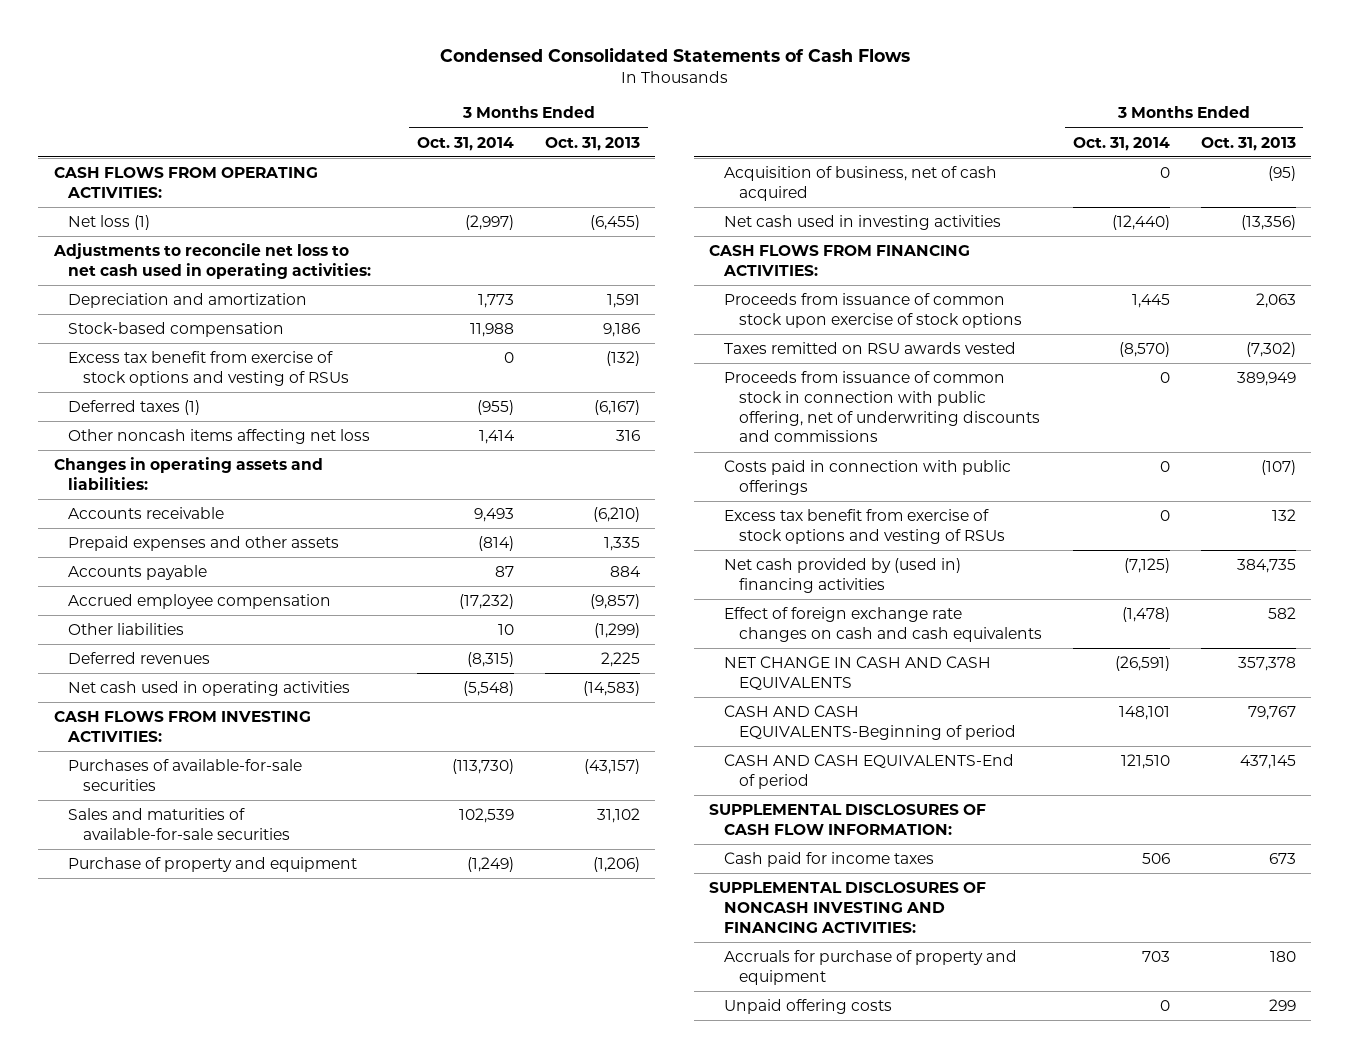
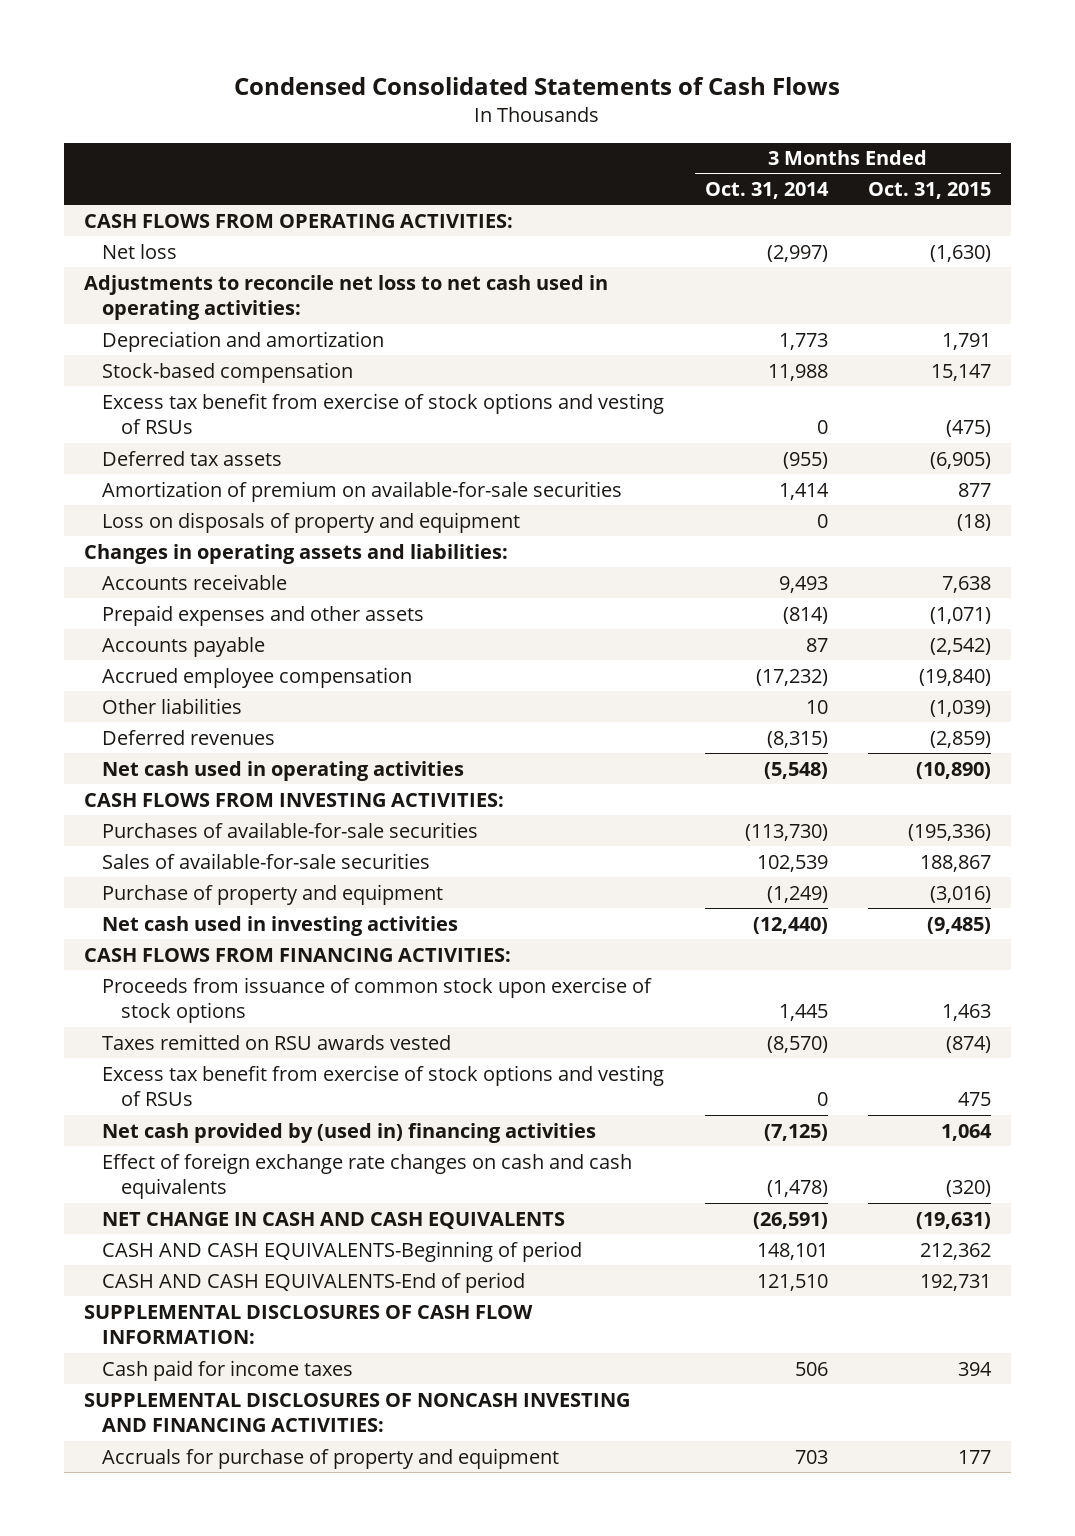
- | 3 Months Ended Oct. 31, 2014 | 3 Months Ended Oct. 31, 2013
+ | 3 Months Ended Oct. 31, 2014 | 3 Months Ended Oct. 31, 2015
- Net loss (1) | (2,997) | (6,455)
+ Net loss | (2,997) | (1,630)
- Deferred taxes (1) | (955) | (6,167)
- Other noncash items affecting net loss | 1,414 | 316
+ Deferred tax assets | (955) | (6,905)
+ Amortization of premium on available-for-sale securities | 1,414 | 877
+ Loss on disposals of property and equipment | 0 | (18)
- Sales and maturities of available-for-sale securities | 102,539 | 31,102
+ Sales of available-for-sale securities | 102,539 | 188,867
- Acquisition of business, net of cash acquired | 0 | (95)
- Proceeds from issuance of common stock in connection with public offering, net of underwriting discounts and commissions | 0 | 389,949
- Costs paid in connection with public offerings | 0 | (107)
- Unpaid offering costs | 0 | 299

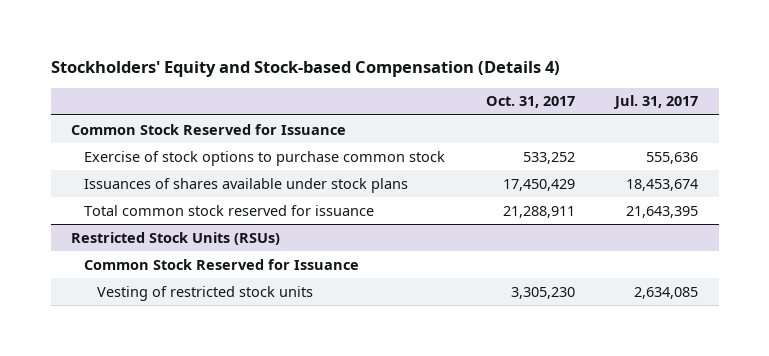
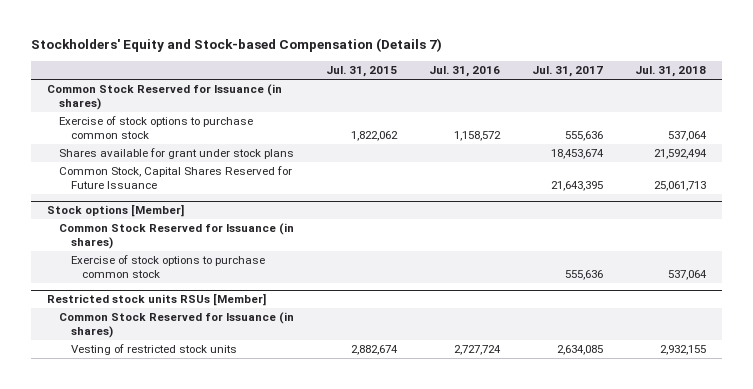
- Stockholders' Equity and Stock-based Compensation (Details 4)
+ Stockholders' Equity and Stock-based Compensation (Details 7)
- | Oct. 31, 2017 | Jul. 31, 2017
+ | Jul. 31, 2015 | Jul. 31, 2016 | Jul. 31, 2017 | Jul. 31, 2018
- Common Stock Reserved for Issuance
+ Common Stock Reserved for Issuance (in shares)
- Issuances of shares available under stock plans | 17,450,429 | 18,453,674
- Total common stock reserved for issuance | 21,288,911 | 21,643,395
- Restricted Stock Units (RSUs)
- Common Stock Reserved for Issuance
+ Shares available for grant under stock plans | | | 18,453,674 | 21,592,494
+ Common Stock, Capital Shares Reserved for Future Issuance | | | 21,643,395 | 25,061,713
+ Stock options [Member]
+ Common Stock Reserved for Issuance (in shares)
+ Exercise of stock options to purchase common stock | | | 555,636 | 537,064
+ Restricted stock units RSUs [Member]
+ Common Stock Reserved for Issuance (in shares)

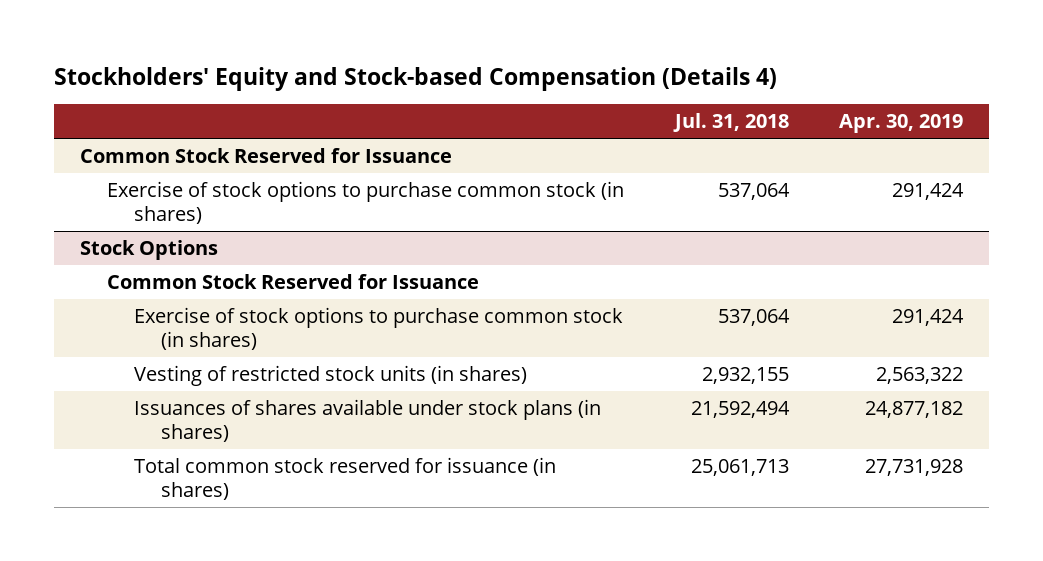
- Stockholders' Equity and Stock-based Compensation (Details 7)
+ Stockholders' Equity and Stock-based Compensation (Details 4)
- | Jul. 31, 2015 | Jul. 31, 2016 | Jul. 31, 2017 | Jul. 31, 2018
+ | Jul. 31, 2018 | Apr. 30, 2019
- Common Stock Reserved for Issuance (in shares)
- Exercise of stock options to purchase common stock | 1,822,062 | 1,158,572 | 555,636 | 537,064
- Shares available for grant under stock plans | | | 18,453,674 | 21,592,494
- Common Stock, Capital Shares Reserved for Future Issuance | | | 21,643,395 | 25,061,713
- Stock options [Member]
- Common Stock Reserved for Issuance (in shares)
- Exercise of stock options to purchase common stock | | | 555,636 | 537,064
- Restricted stock units RSUs [Member]
- Common Stock Reserved for Issuance (in shares)
- Vesting of restricted stock units | 2,882,674 | 2,727,724 | 2,634,085 | 2,932,155
+ Common Stock Reserved for Issuance
+ Exercise of stock options to purchase common stock (in shares) | 537,064 | 291,424
+ Stock Options
+ Common Stock Reserved for Issuance
+ Exercise of stock options to purchase common stock (in shares) | 537,064 | 291,424
+ Vesting of restricted stock units (in shares) | 2,932,155 | 2,563,322
+ Issuances of shares available under stock plans (in shares) | 21,592,494 | 24,877,182
+ Total common stock reserved for issuance (in shares) | 25,061,713 | 27,731,928

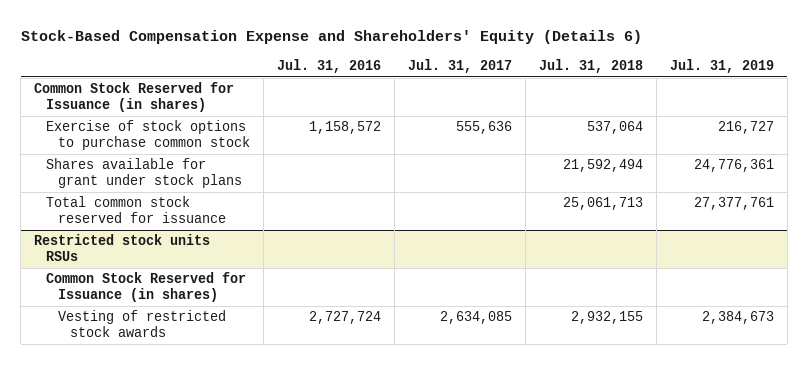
- Stockholders' Equity and Stock-based Compensation (Details 4)
+ Stock-Based Compensation Expense and Shareholders' Equity (Details 6)
- | Jul. 31, 2018 | Apr. 30, 2019
+ | Jul. 31, 2016 | Jul. 31, 2017 | Jul. 31, 2018 | Jul. 31, 2019
- Common Stock Reserved for Issuance
- Exercise of stock options to purchase common stock (in shares) | 537,064 | 291,424
- Stock Options
- Common Stock Reserved for Issuance
- Exercise of stock options to purchase common stock (in shares) | 537,064 | 291,424
- Vesting of restricted stock units (in shares) | 2,932,155 | 2,563,322
- Issuances of shares available under stock plans (in shares) | 21,592,494 | 24,877,182
- Total common stock reserved for issuance (in shares) | 25,061,713 | 27,731,928
+ Common Stock Reserved for Issuance (in shares)
+ Exercise of stock options to purchase common stock | 1,158,572 | 555,636 | 537,064 | 216,727
+ Shares available for grant under stock plans | | | 21,592,494 | 24,776,361
+ Total common stock reserved for issuance | | | 25,061,713 | 27,377,761
+ Restricted stock units RSUs
+ Common Stock Reserved for Issuance (in shares)
+ Vesting of restricted stock awards | 2,727,724 | 2,634,085 | 2,932,155 | 2,384,673

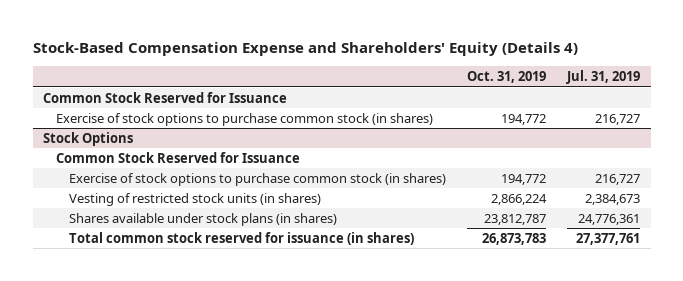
- Stock-Based Compensation Expense and Shareholders' Equity (Details 6)
+ Stock-Based Compensation Expense and Shareholders' Equity (Details 4)
- | Jul. 31, 2016 | Jul. 31, 2017 | Jul. 31, 2018 | Jul. 31, 2019
+ | Oct. 31, 2019 | Jul. 31, 2019
- Common Stock Reserved for Issuance (in shares)
- Exercise of stock options to purchase common stock | 1,158,572 | 555,636 | 537,064 | 216,727
- Shares available for grant under stock plans | | | 21,592,494 | 24,776,361
- Total common stock reserved for issuance | | | 25,061,713 | 27,377,761
- Restricted stock units RSUs
- Common Stock Reserved for Issuance (in shares)
- Vesting of restricted stock awards | 2,727,724 | 2,634,085 | 2,932,155 | 2,384,673
+ Common Stock Reserved for Issuance
+ Exercise of stock options to purchase common stock (in shares) | 194,772 | 216,727
+ Stock Options
+ Common Stock Reserved for Issuance
+ Exercise of stock options to purchase common stock (in shares) | 194,772 | 216,727
+ Vesting of restricted stock units (in shares) | 2,866,224 | 2,384,673
+ Shares available under stock plans (in shares) | 23,812,787 | 24,776,361
+ Total common stock reserved for issuance (in shares) | 26,873,783 | 27,377,761

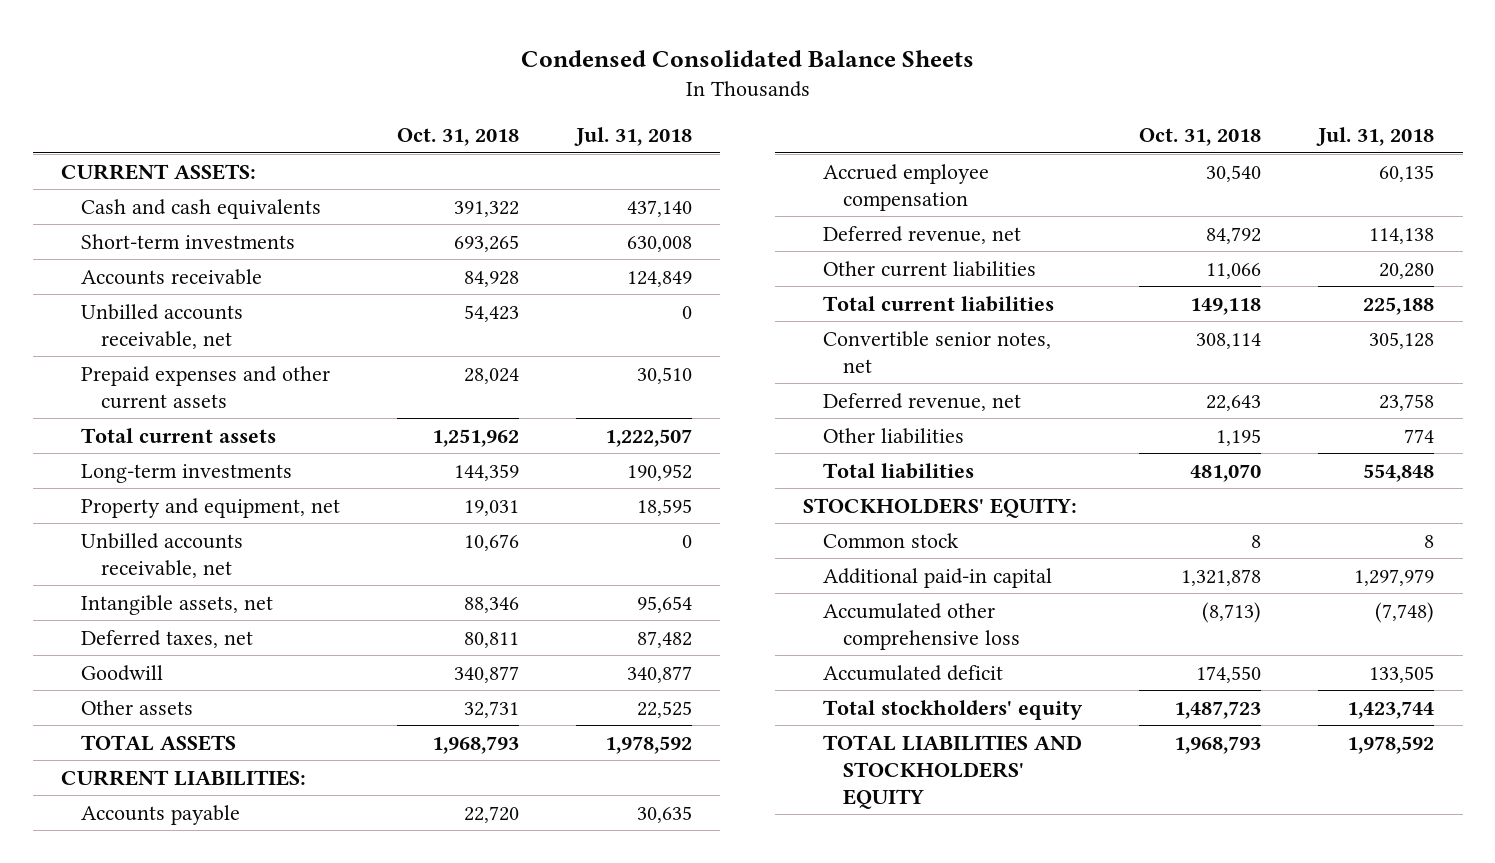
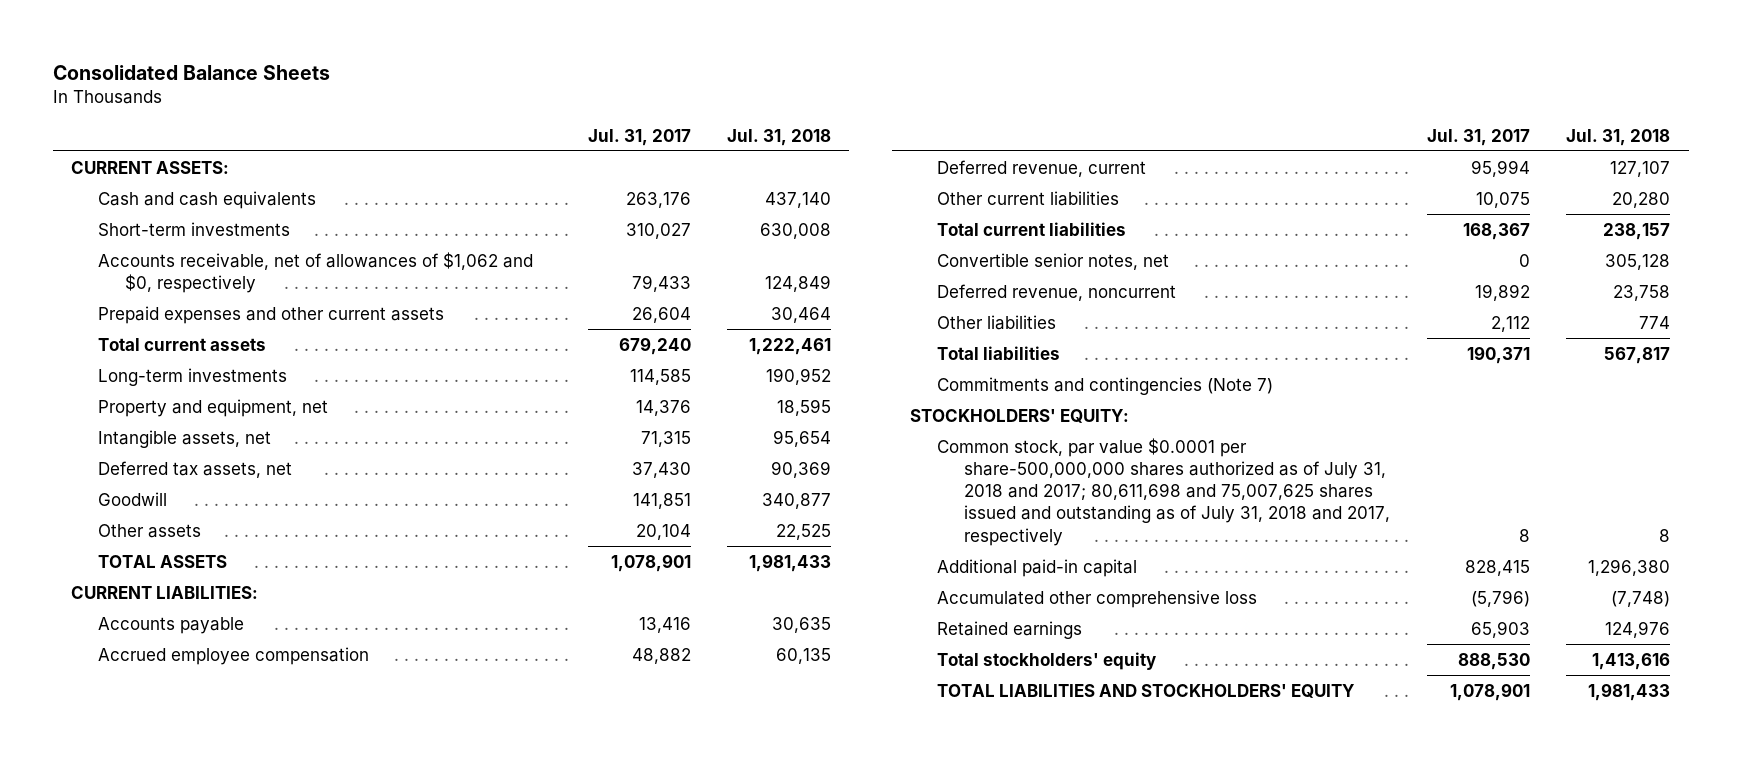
- Condensed Consolidated Balance Sheets
+ Consolidated Balance Sheets
- | Oct. 31, 2018 | Jul. 31, 2018
+ | Jul. 31, 2017 | Jul. 31, 2018
- Accounts receivable | 84,928 | 124,849
- Unbilled accounts receivable, net | 54,423 | 0
- Prepaid expenses and other current assets | 28,024 | 30,510
- Total current assets | 1,251,962 | 1,222,507
+ Accounts receivable, net of allowances of $1,062 and $0, respectively | 79,433 | 124,849
+ Prepaid expenses and other current assets | 26,604 | 30,464
+ Total current assets | 679,240 | 1,222,461
- Unbilled accounts receivable, net | 10,676 | 0
- Deferred taxes, net | 80,811 | 87,482
+ Deferred tax assets, net | 37,430 | 90,369
- TOTAL ASSETS | 1,968,793 | 1,978,592
+ TOTAL ASSETS | 1,078,901 | 1,981,433
- Deferred revenue, net | 84,792 | 114,138
+ Deferred revenue, current | 95,994 | 127,107
- Total current liabilities | 149,118 | 225,188
+ Total current liabilities | 168,367 | 238,157
- Deferred revenue, net | 22,643 | 23,758
+ Deferred revenue, noncurrent | 19,892 | 23,758
- Total liabilities | 481,070 | 554,848
+ Total liabilities | 190,371 | 567,817
+ Commitments and contingencies (Note 7)
- Common stock | 8 | 8
- Additional paid-in capital | 1,321,878 | 1,297,979
+ Common stock, par value $0.0001 per share-500,000,000 shares authorized as of July 31, 2018 and 2017; 80,611,698 and 75,007,625 shares issued and outstanding as of July 31, 2018 and 2017, respectively | 8 | 8
+ Additional paid-in capital | 828,415 | 1,296,380
- Accumulated deficit | 174,550 | 133,505
- Total stockholders' equity | 1,487,723 | 1,423,744
- TOTAL LIABILITIES AND STOCKHOLDERS' EQUITY | 1,968,793 | 1,978,592
+ Retained earnings | 65,903 | 124,976
+ Total stockholders' equity | 888,530 | 1,413,616
+ TOTAL LIABILITIES AND STOCKHOLDERS' EQUITY | 1,078,901 | 1,981,433

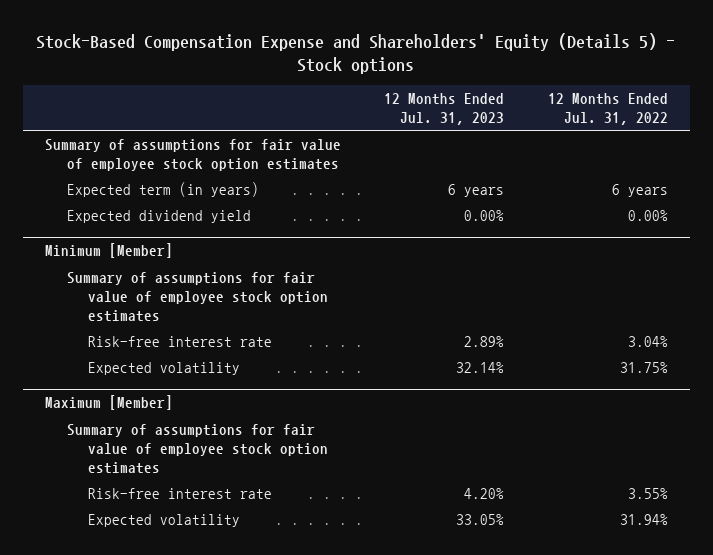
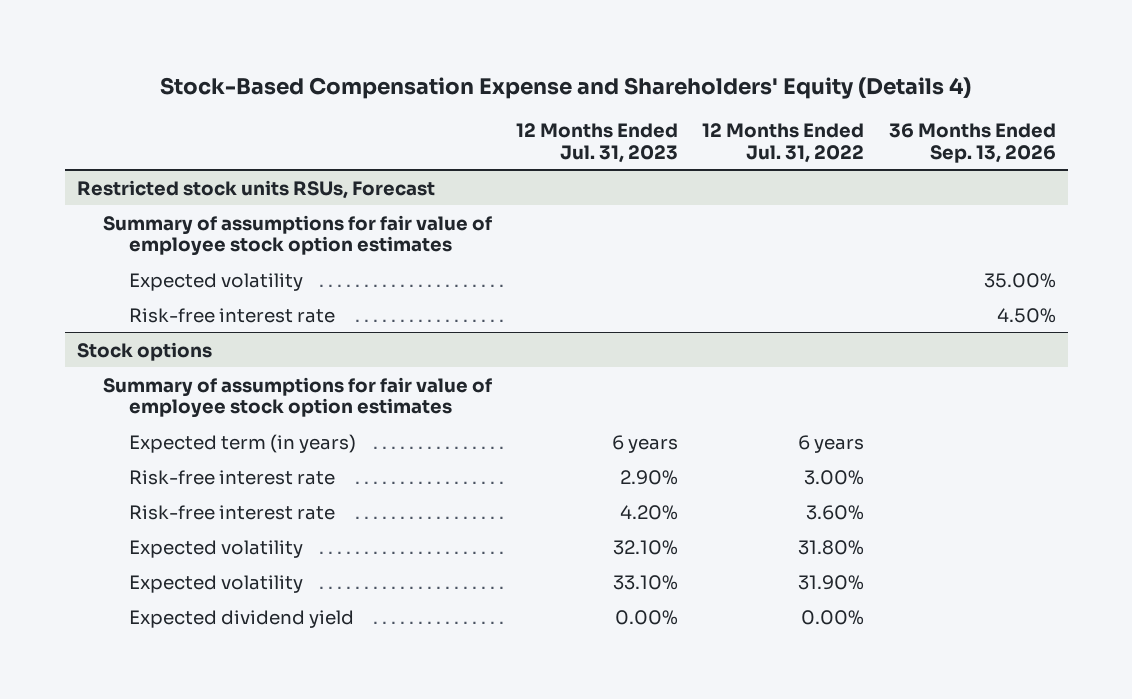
- Stock-Based Compensation Expense and Shareholders' Equity (Details 5) - Stock options
+ Stock-Based Compensation Expense and Shareholders' Equity (Details 4)
- | 12 Months Ended Jul. 31, 2023 | 12 Months Ended Jul. 31, 2022
+ | 12 Months Ended Jul. 31, 2023 | 12 Months Ended Jul. 31, 2022 | 36 Months Ended Sep. 13, 2026
+ Restricted stock units RSUs, Forecast
+ Expected volatility | | | 35.00%
+ Risk-free interest rate | | | 4.50%
+ Stock options
+ Summary of assumptions for fair value of employee stock option estimates
+ Risk-free interest rate | 2.90% | 3.00% |
+ Risk-free interest rate | 4.20% | 3.60% |
+ Expected volatility | 32.10% | 31.80% |
+ Expected volatility | 33.10% | 31.90% |
- Minimum [Member]
- Summary of assumptions for fair value of employee stock option estimates
- Risk-free interest rate | 2.89% | 3.04%
- Expected volatility | 32.14% | 31.75%
- Maximum [Member]
- Summary of assumptions for fair value of employee stock option estimates
- Risk-free interest rate | 4.20% | 3.55%
- Expected volatility | 33.05% | 31.94%

